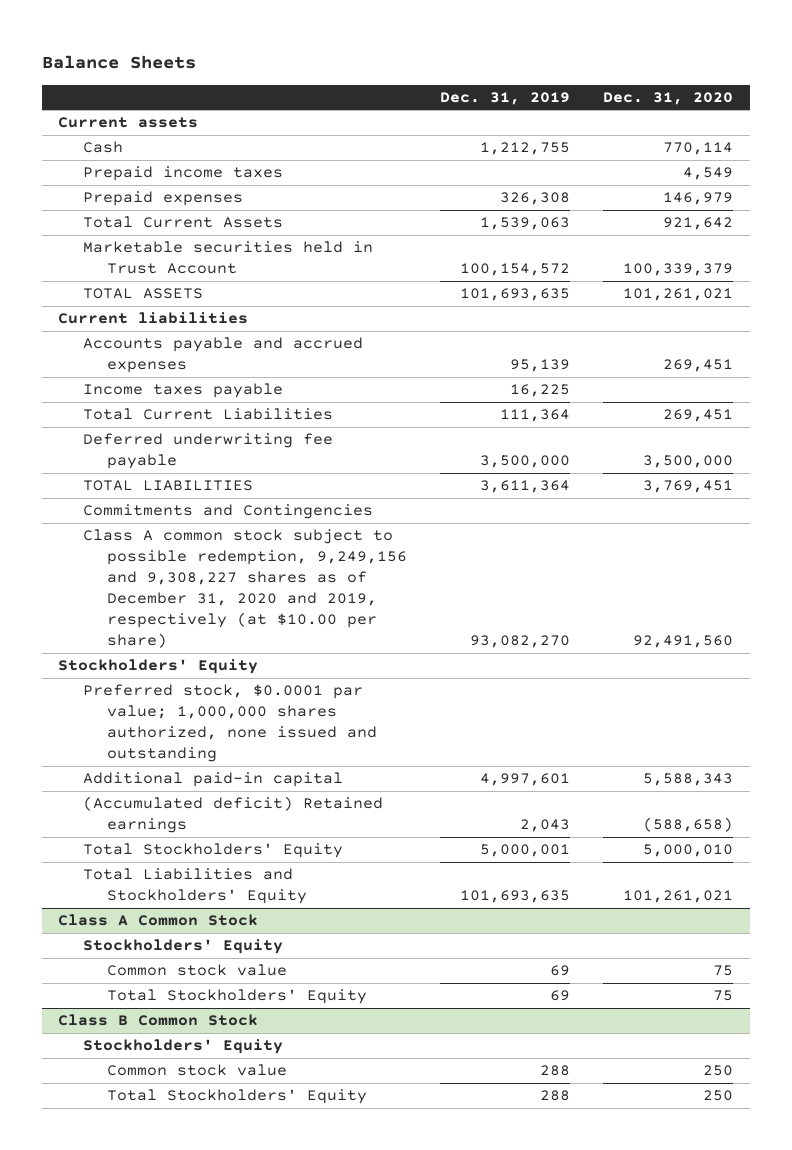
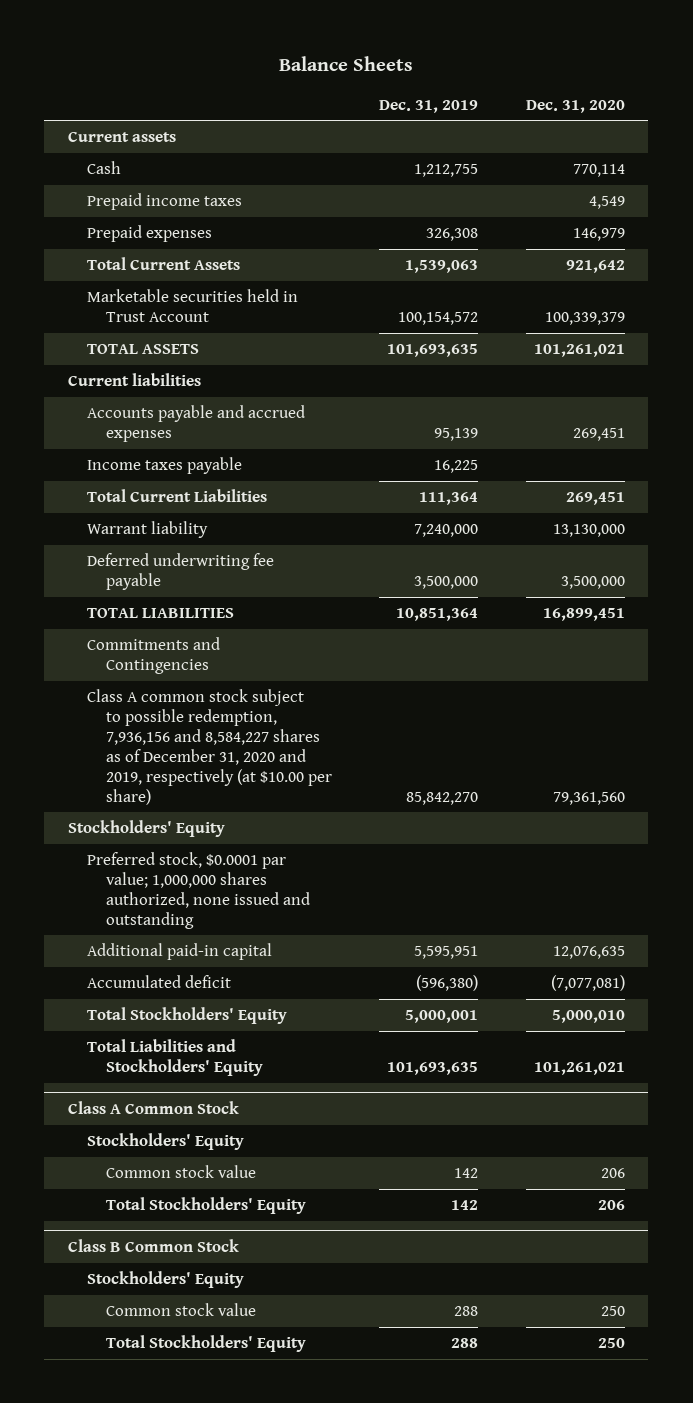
+ Warrant liability | 7,240,000 | 13,130,000
- TOTAL LIABILITIES | 3,611,364 | 3,769,451
+ TOTAL LIABILITIES | 10,851,364 | 16,899,451
- Class A common stock subject to possible redemption, 9,249,156 and 9,308,227 shares as of December 31, 2020 and 2019, respectively (at $10.00 per share) | 93,082,270 | 92,491,560
+ Class A common stock subject to possible redemption, 7,936,156 and 8,584,227 shares as of December 31, 2020 and 2019, respectively (at $10.00 per share) | 85,842,270 | 79,361,560
- Additional paid-in capital | 4,997,601 | 5,588,343
- (Accumulated deficit) Retained earnings | 2,043 | (588,658)
+ Additional paid-in capital | 5,595,951 | 12,076,635
+ Accumulated deficit | (596,380) | (7,077,081)
@ Class A Common Stock
- Common stock value | 69 | 75
- Total Stockholders' Equity | 69 | 75
+ Common stock value | 142 | 206
+ Total Stockholders' Equity | 142 | 206

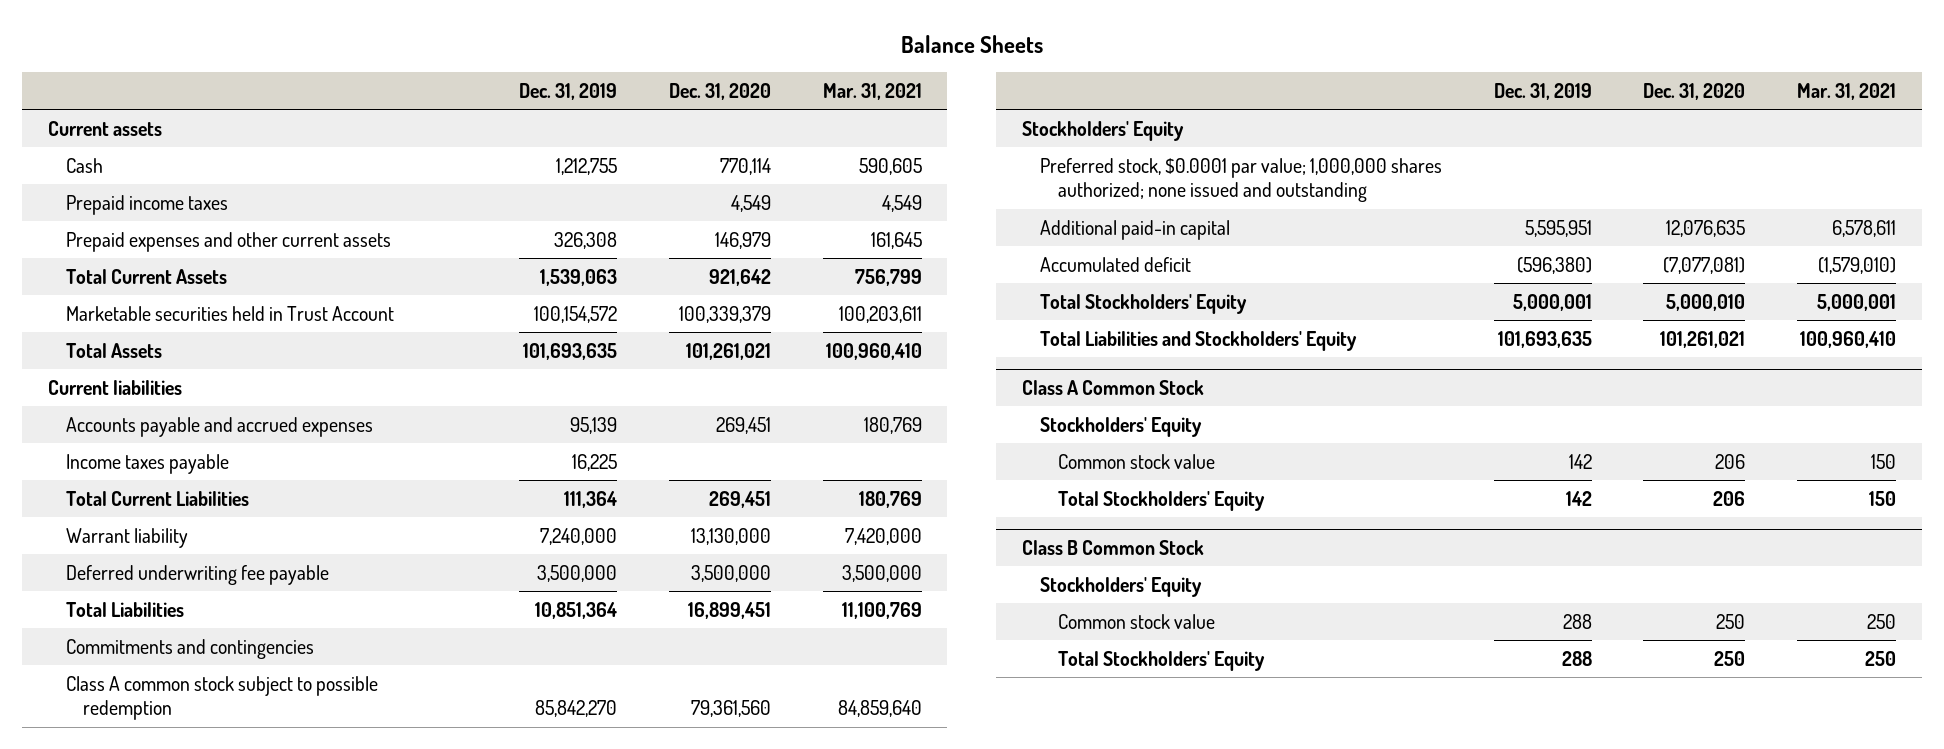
- | Dec. 31, 2019 | Dec. 31, 2020
+ | Dec. 31, 2019 | Dec. 31, 2020 | Mar. 31, 2021
- Prepaid expenses | 326,308 | 146,979
+ Prepaid expenses and other current assets | 326,308 | 146,979 | 161,645
- TOTAL ASSETS | 101,693,635 | 101,261,021
+ Total Assets | 101,693,635 | 101,261,021 | 100,960,410
- TOTAL LIABILITIES | 10,851,364 | 16,899,451
- Commitments and Contingencies
- Class A common stock subject to possible redemption, 7,936,156 and 8,584,227 shares as of December 31, 2020 and 2019, respectively (at $10.00 per share) | 85,842,270 | 79,361,560
+ Total Liabilities | 10,851,364 | 16,899,451 | 11,100,769
+ Commitments and contingencies
+ Class A common stock subject to possible redemption | 85,842,270 | 79,361,560 | 84,859,640
- Preferred stock, $0.0001 par value; 1,000,000 shares authorized, none issued and outstanding
+ Preferred stock, $0.0001 par value; 1,000,000 shares authorized; none issued and outstanding

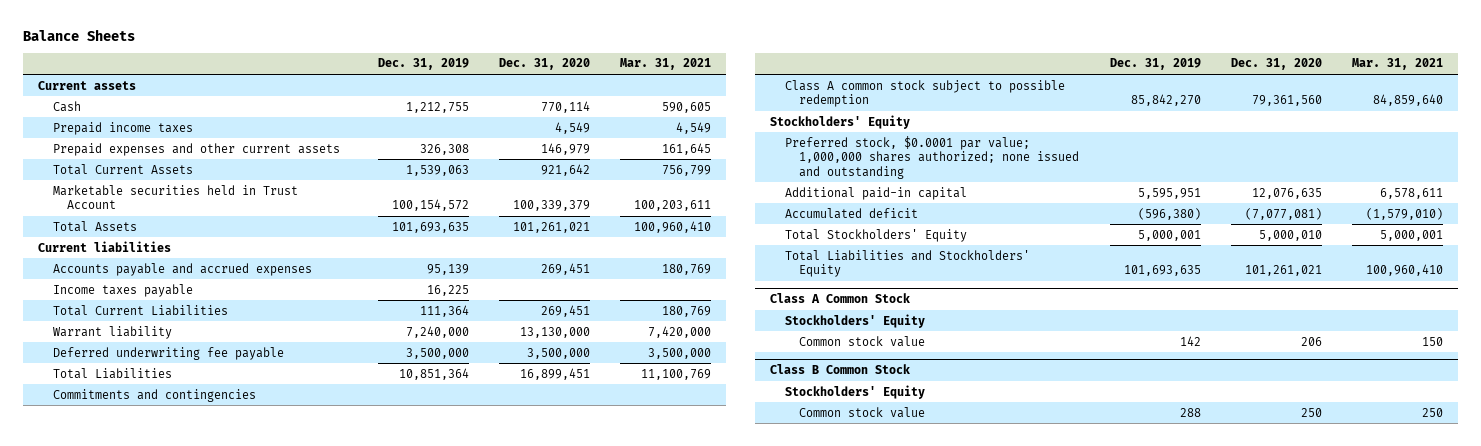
@ Class A Common Stock
- Total Stockholders' Equity | 142 | 206 | 150
@ Class B Common Stock
- Total Stockholders' Equity | 288 | 250 | 250

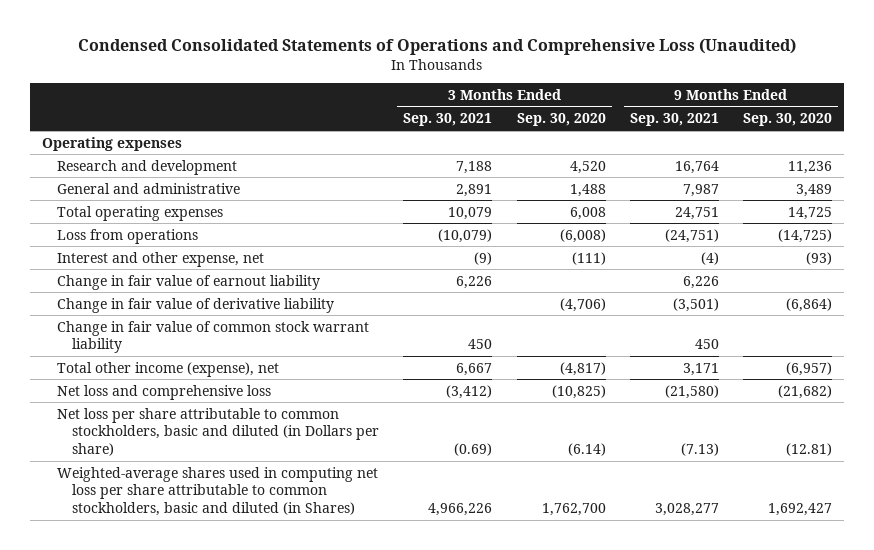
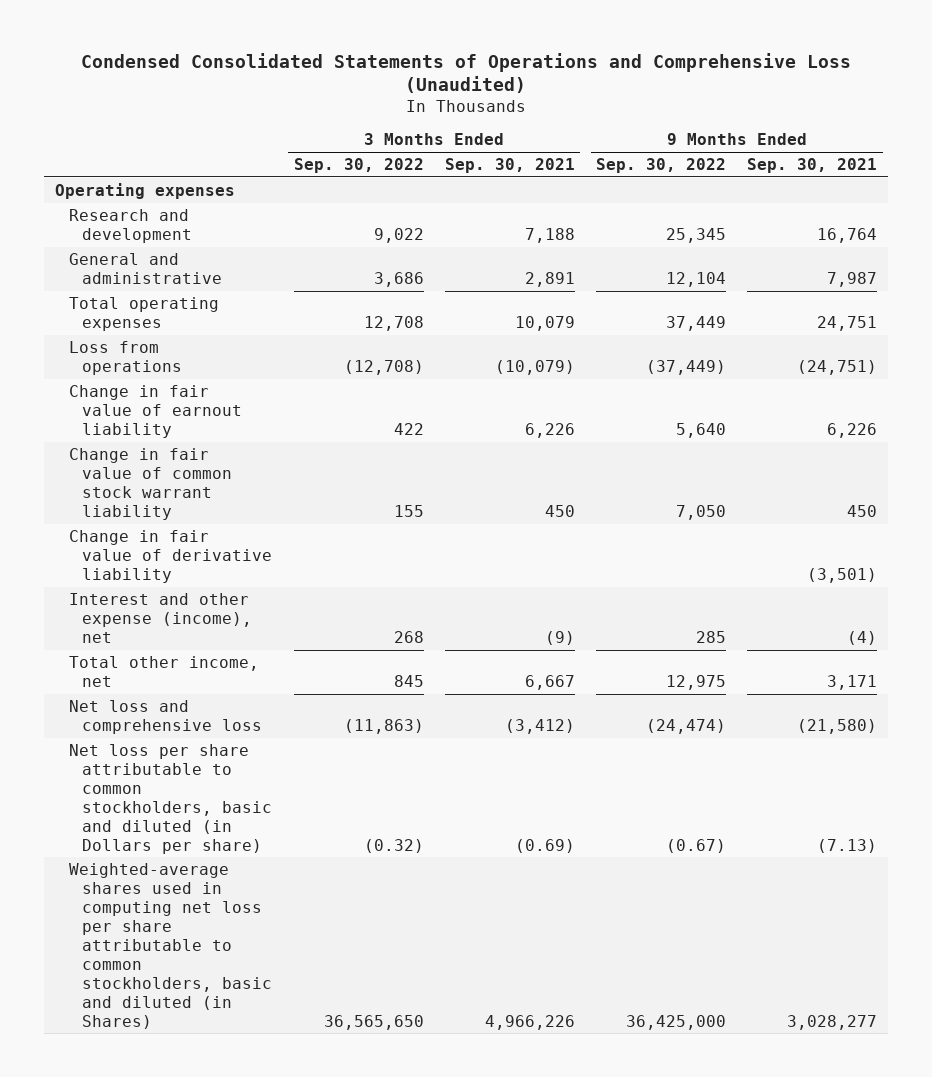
- | 3 Months Ended Sep. 30, 2021 | 3 Months Ended Sep. 30, 2020 | 9 Months Ended Sep. 30, 2021 | 9 Months Ended Sep. 30, 2020
+ | 3 Months Ended Sep. 30, 2022 | 3 Months Ended Sep. 30, 2021 | 9 Months Ended Sep. 30, 2022 | 9 Months Ended Sep. 30, 2021
- Interest and other expense, net | (9) | (111) | (4) | (93)
- Total other income (expense), net | 6,667 | (4,817) | 3,171 | (6,957)
moved down: Change in fair value of derivative liability | | | | (3,501)
+ Interest and other expense (income), net | 268 | (9) | 285 | (4)
+ Total other income, net | 845 | 6,667 | 12,975 | 3,171

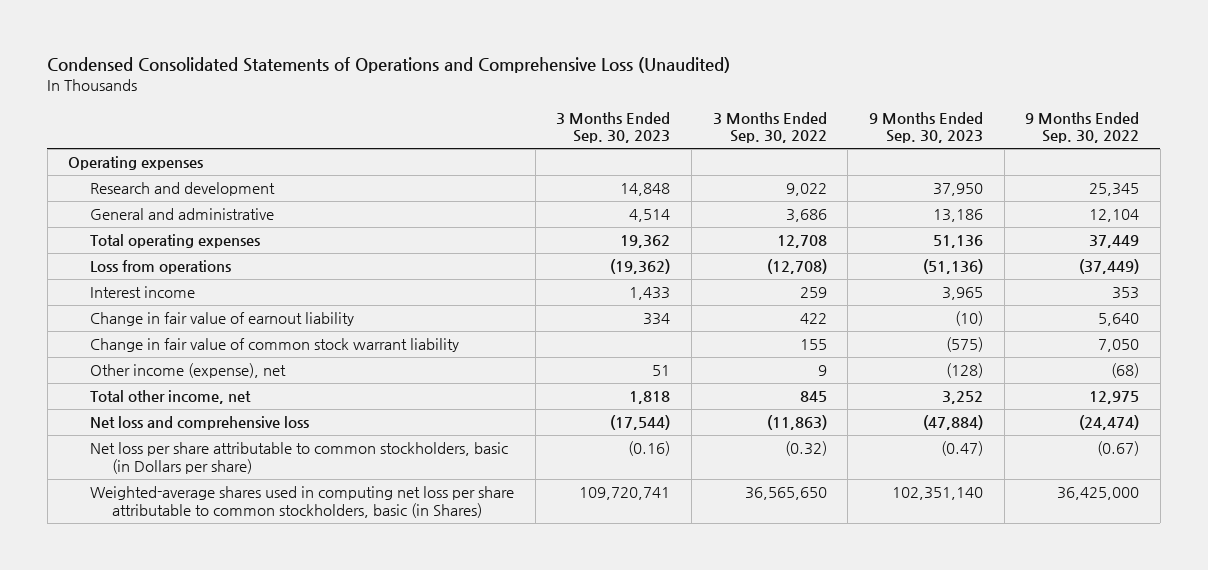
- | 3 Months Ended Sep. 30, 2022 | 3 Months Ended Sep. 30, 2021 | 9 Months Ended Sep. 30, 2022 | 9 Months Ended Sep. 30, 2021
+ | 3 Months Ended Sep. 30, 2023 | 3 Months Ended Sep. 30, 2022 | 9 Months Ended Sep. 30, 2023 | 9 Months Ended Sep. 30, 2022
+ Interest income | 1,433 | 259 | 3,965 | 353
- Change in fair value of derivative liability | | | | (3,501)
- Interest and other expense (income), net | 268 | (9) | 285 | (4)
+ Other income (expense), net | 51 | 9 | (128) | (68)
- Net loss per share attributable to common stockholders, basic and diluted (in Dollars per share) | (0.32) | (0.69) | (0.67) | (7.13)
- Weighted-average shares used in computing net loss per share attributable to common stockholders, basic and diluted (in Shares) | 36,565,650 | 4,966,226 | 36,425,000 | 3,028,277
+ Net loss per share attributable to common stockholders, basic (in Dollars per share) | (0.16) | (0.32) | (0.47) | (0.67)
+ Weighted-average shares used in computing net loss per share attributable to common stockholders, basic (in Shares) | 109,720,741 | 36,565,650 | 102,351,140 | 36,425,000

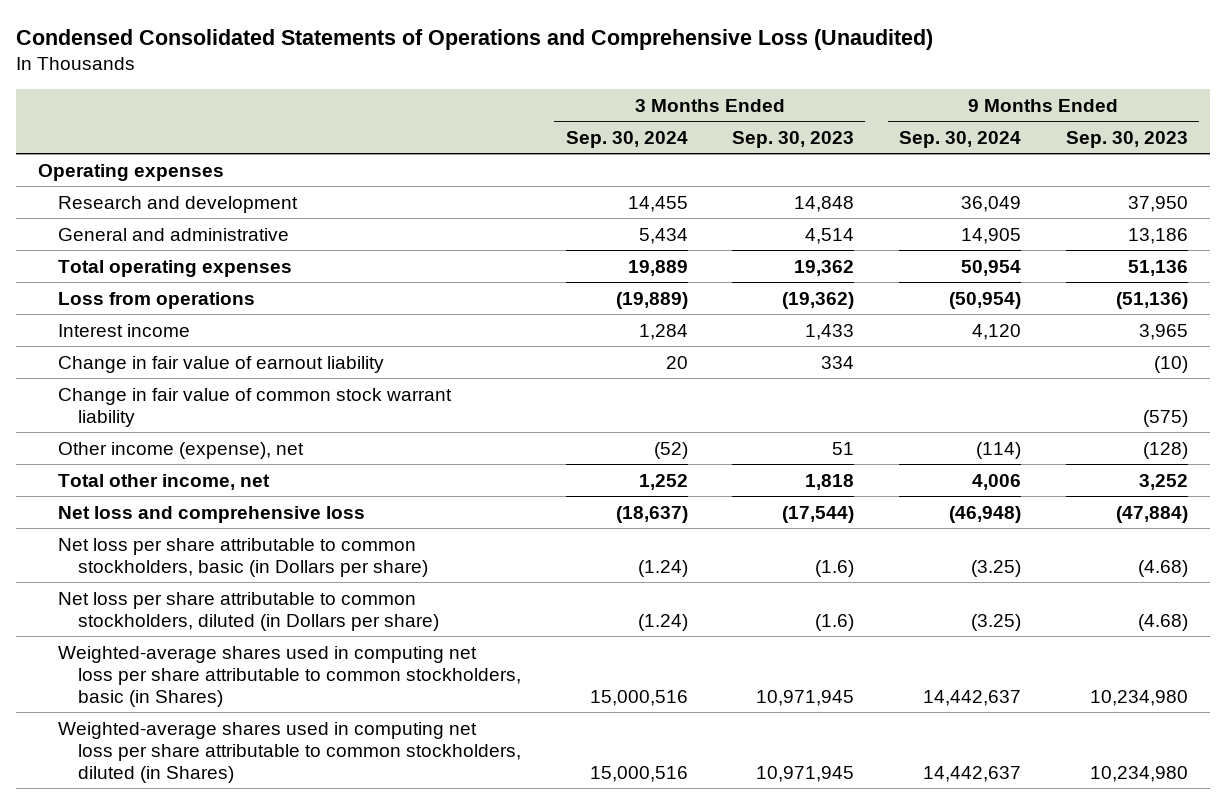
- | 3 Months Ended Sep. 30, 2023 | 3 Months Ended Sep. 30, 2022 | 9 Months Ended Sep. 30, 2023 | 9 Months Ended Sep. 30, 2022
+ | 3 Months Ended Sep. 30, 2024 | 3 Months Ended Sep. 30, 2023 | 9 Months Ended Sep. 30, 2024 | 9 Months Ended Sep. 30, 2023
- Net loss per share attributable to common stockholders, basic (in Dollars per share) | (0.16) | (0.32) | (0.47) | (0.67)
- Weighted-average shares used in computing net loss per share attributable to common stockholders, basic (in Shares) | 109,720,741 | 36,565,650 | 102,351,140 | 36,425,000
+ Net loss per share attributable to common stockholders, basic (in Dollars per share) | (1.24) | (1.6) | (3.25) | (4.68)
+ Net loss per share attributable to common stockholders, diluted (in Dollars per share) | (1.24) | (1.6) | (3.25) | (4.68)
+ Weighted-average shares used in computing net loss per share attributable to common stockholders, basic (in Shares) | 15,000,516 | 10,971,945 | 14,442,637 | 10,234,980
+ Weighted-average shares used in computing net loss per share attributable to common stockholders, diluted (in Shares) | 15,000,516 | 10,971,945 | 14,442,637 | 10,234,980

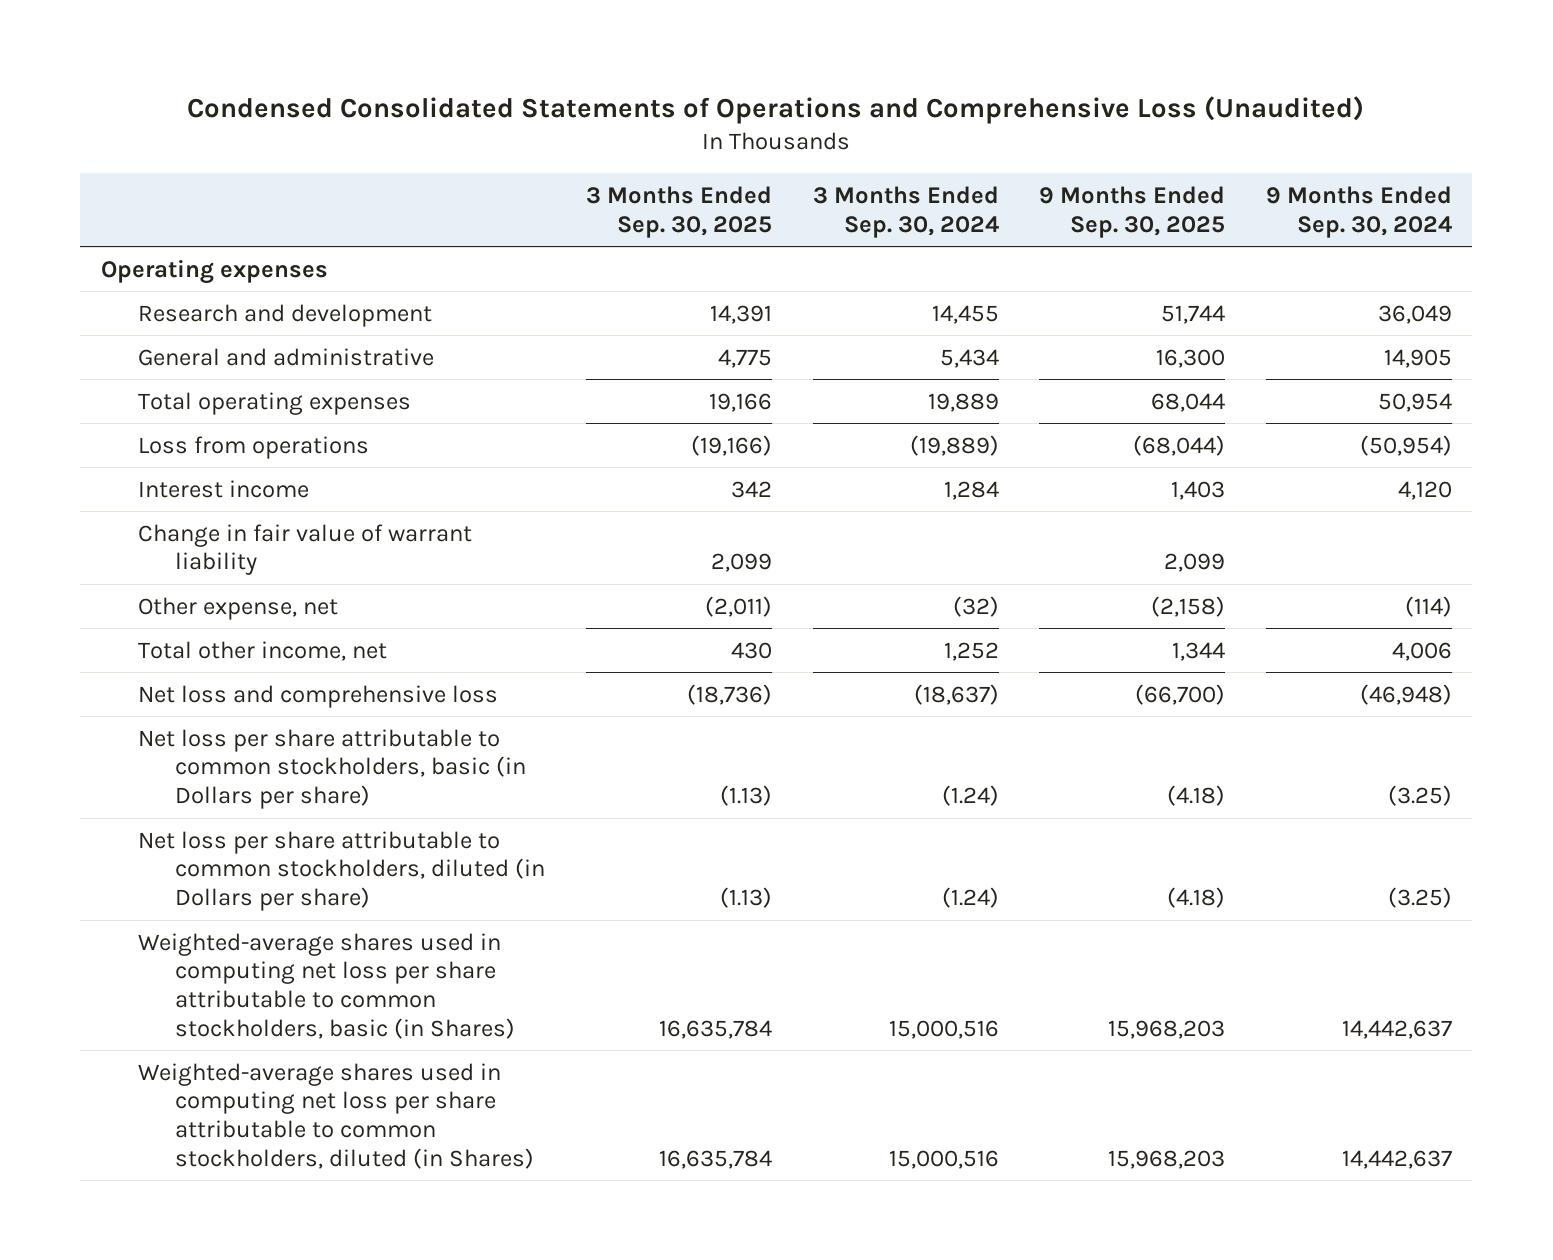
- | 3 Months Ended Sep. 30, 2024 | 3 Months Ended Sep. 30, 2023 | 9 Months Ended Sep. 30, 2024 | 9 Months Ended Sep. 30, 2023
+ | 3 Months Ended Sep. 30, 2025 | 3 Months Ended Sep. 30, 2024 | 9 Months Ended Sep. 30, 2025 | 9 Months Ended Sep. 30, 2024
- Change in fair value of earnout liability | 20 | 334 | | (10)
- Change in fair value of common stock warrant liability | | | | (575)
- Other income (expense), net | (52) | 51 | (114) | (128)
+ Change in fair value of warrant liability | 2,099 | | 2,099 |
+ Other expense, net | (2,011) | (32) | (2,158) | (114)

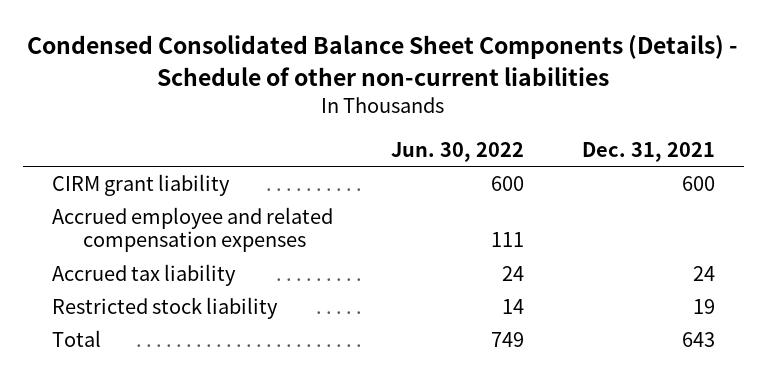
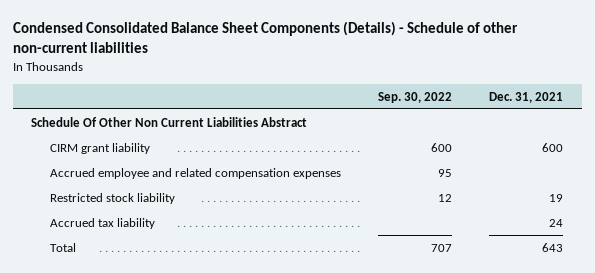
- | Jun. 30, 2022 | Dec. 31, 2021
+ | Sep. 30, 2022 | Dec. 31, 2021
+ Schedule Of Other Non Current Liabilities Abstract
moved down: Accrued tax liability | | 24

